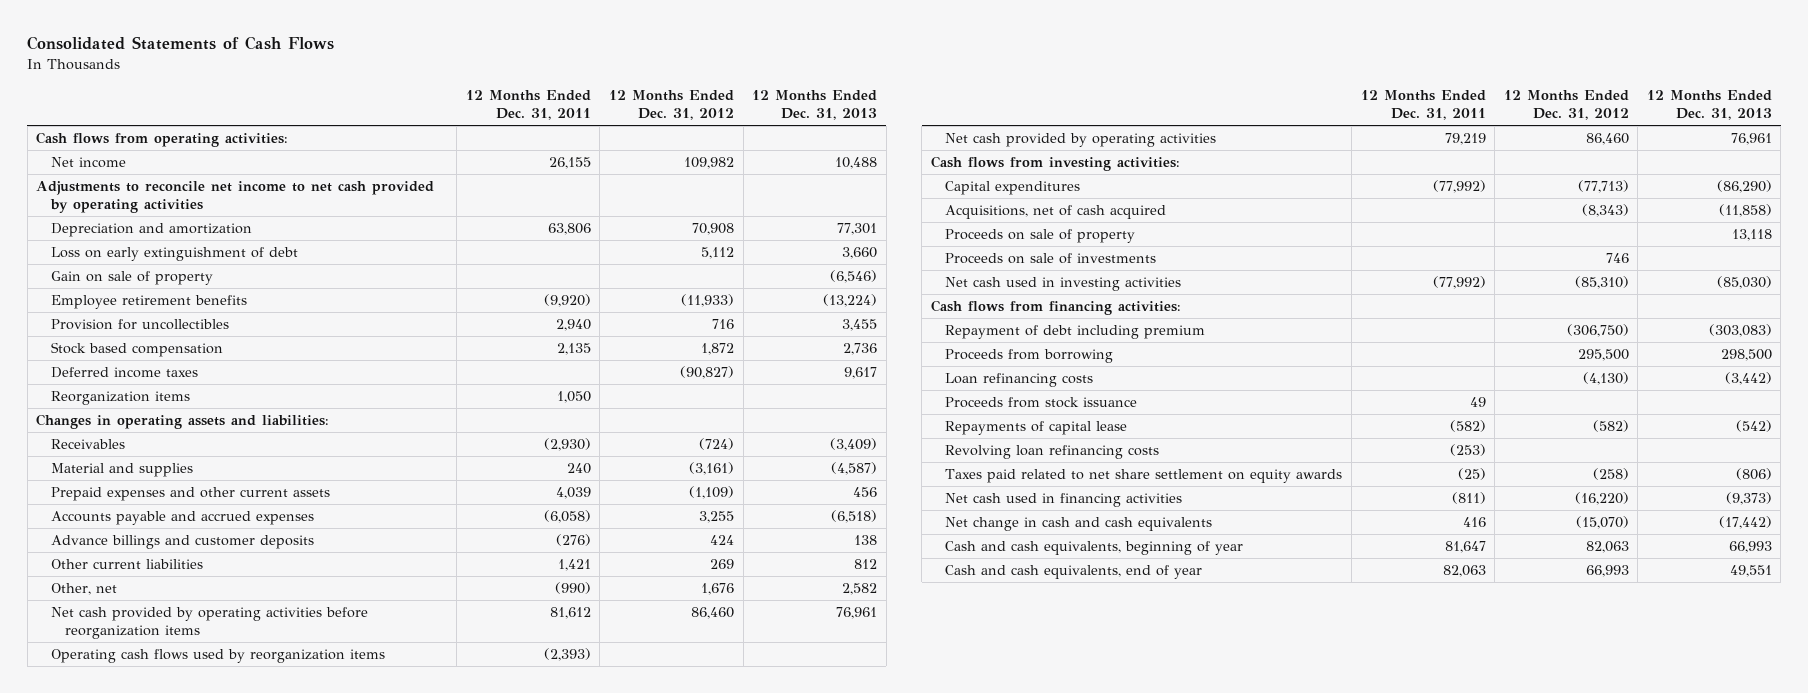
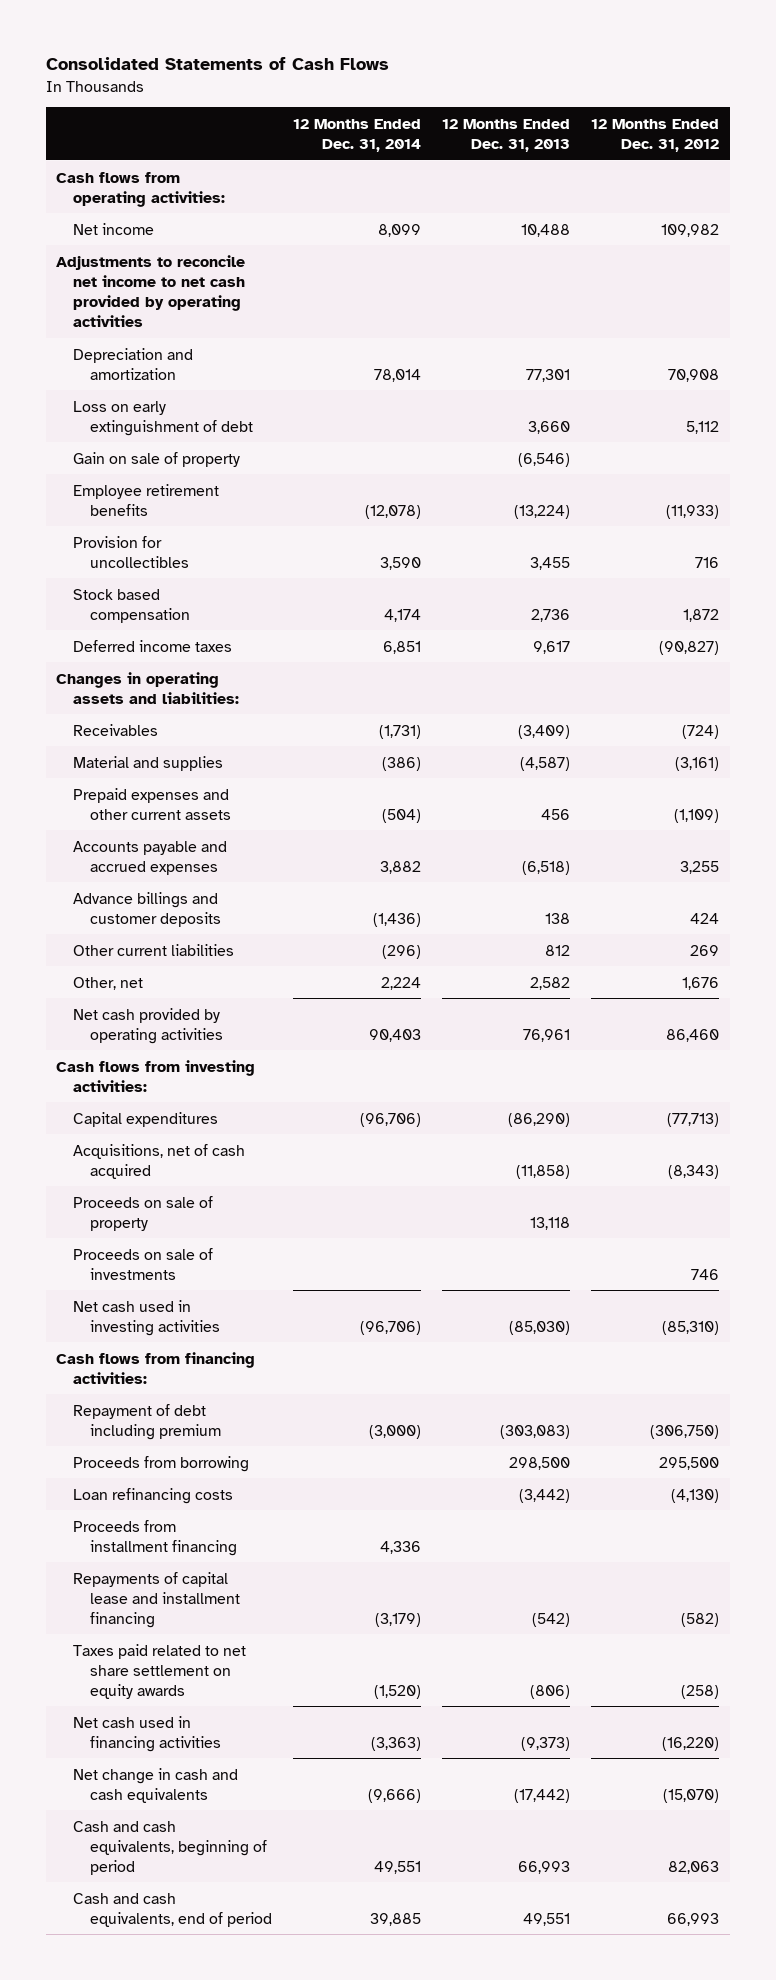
- | 12 Months Ended Dec. 31, 2011 | 12 Months Ended Dec. 31, 2012 | 12 Months Ended Dec. 31, 2013
+ | 12 Months Ended Dec. 31, 2014 | 12 Months Ended Dec. 31, 2013 | 12 Months Ended Dec. 31, 2012
- Reorganization items | 1,050 | |
- Net cash provided by operating activities before reorganization items | 81,612 | 86,460 | 76,961
- Operating cash flows used by reorganization items | (2,393) | |
- Proceeds from stock issuance | 49 | |
- Repayments of capital lease | (582) | (582) | (542)
- Revolving loan refinancing costs | (253) | |
+ Proceeds from installment financing | 4,336 | |
+ Repayments of capital lease and installment financing | (3,179) | (542) | (582)
- Cash and cash equivalents, beginning of year | 81,647 | 82,063 | 66,993
- Cash and cash equivalents, end of year | 82,063 | 66,993 | 49,551
+ Cash and cash equivalents, beginning of period | 49,551 | 66,993 | 82,063
+ Cash and cash equivalents, end of period | 39,885 | 49,551 | 66,993

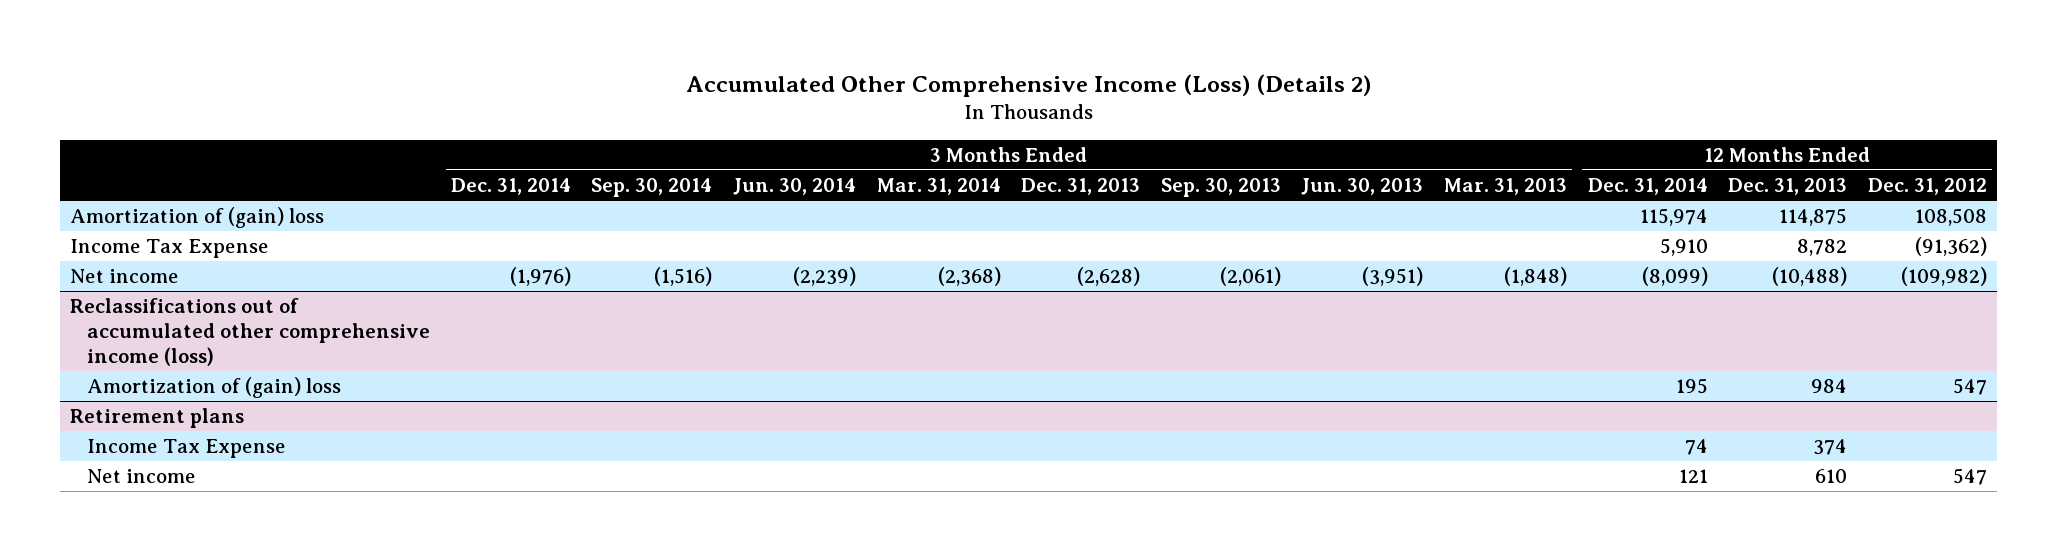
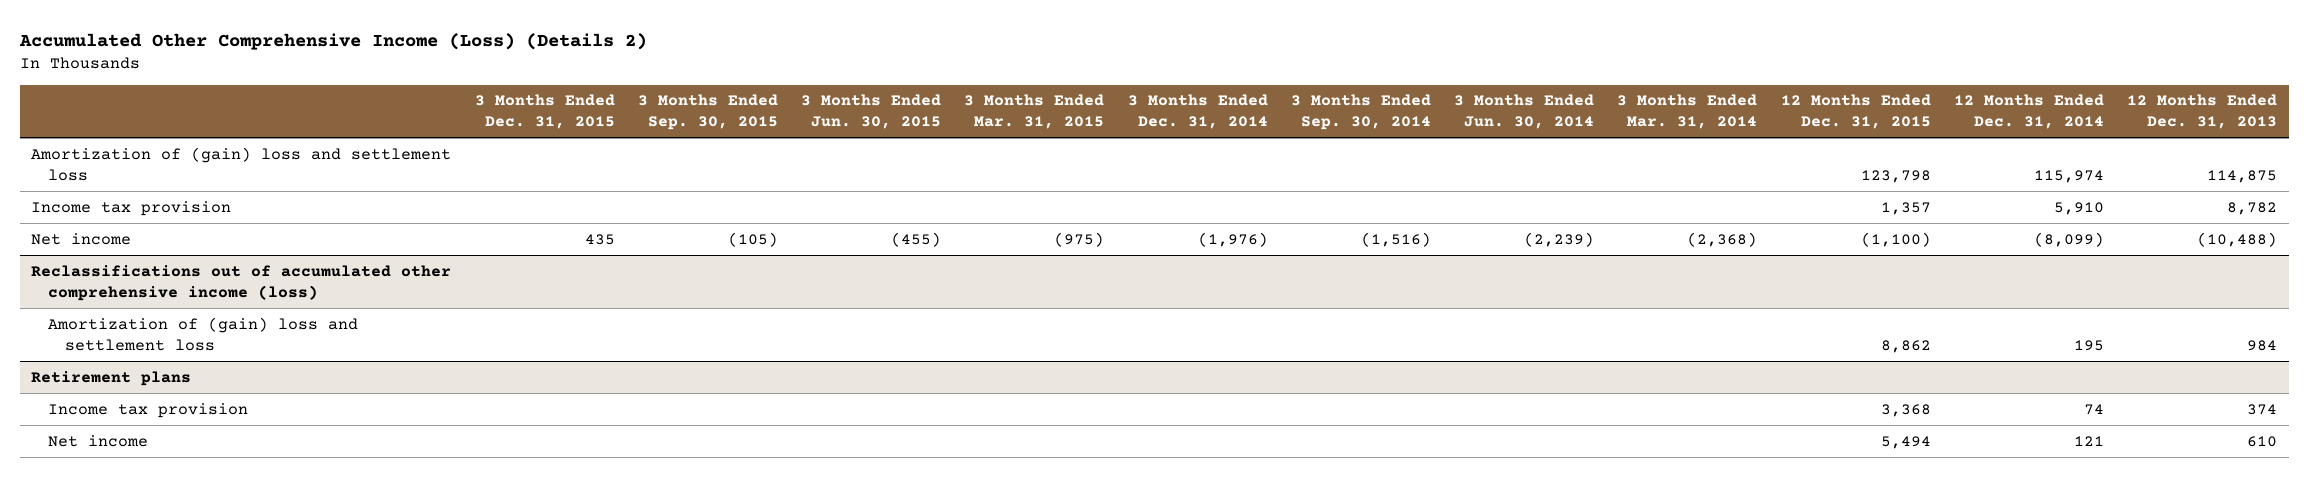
- | 3 Months Ended Dec. 31, 2014 | 3 Months Ended Sep. 30, 2014 | 3 Months Ended Jun. 30, 2014 | 3 Months Ended Mar. 31, 2014 | 3 Months Ended Dec. 31, 2013 | 3 Months Ended Sep. 30, 2013 | 3 Months Ended Jun. 30, 2013 | 3 Months Ended Mar. 31, 2013 | 12 Months Ended Dec. 31, 2014 | 12 Months Ended Dec. 31, 2013 | 12 Months Ended Dec. 31, 2012
+ | 3 Months Ended Dec. 31, 2015 | 3 Months Ended Sep. 30, 2015 | 3 Months Ended Jun. 30, 2015 | 3 Months Ended Mar. 31, 2015 | 3 Months Ended Dec. 31, 2014 | 3 Months Ended Sep. 30, 2014 | 3 Months Ended Jun. 30, 2014 | 3 Months Ended Mar. 31, 2014 | 12 Months Ended Dec. 31, 2015 | 12 Months Ended Dec. 31, 2014 | 12 Months Ended Dec. 31, 2013
- Amortization of (gain) loss | | | | | | | | | 115,974 | 114,875 | 108,508
- Income Tax Expense | | | | | | | | | 5,910 | 8,782 | (91,362)
+ Amortization of (gain) loss and settlement loss | | | | | | | | | 123,798 | 115,974 | 114,875
+ Income tax provision | | | | | | | | | 1,357 | 5,910 | 8,782
@ Reclassifications out of accumulated other comprehensive income (loss)
- Amortization of (gain) loss | | | | | | | | | 195 | 984 | 547
+ Amortization of (gain) loss and settlement loss | | | | | | | | | 8,862 | 195 | 984
@ Retirement plans
- Income Tax Expense | | | | | | | | | 74 | 374 |
+ Income tax provision | | | | | | | | | 3,368 | 74 | 374

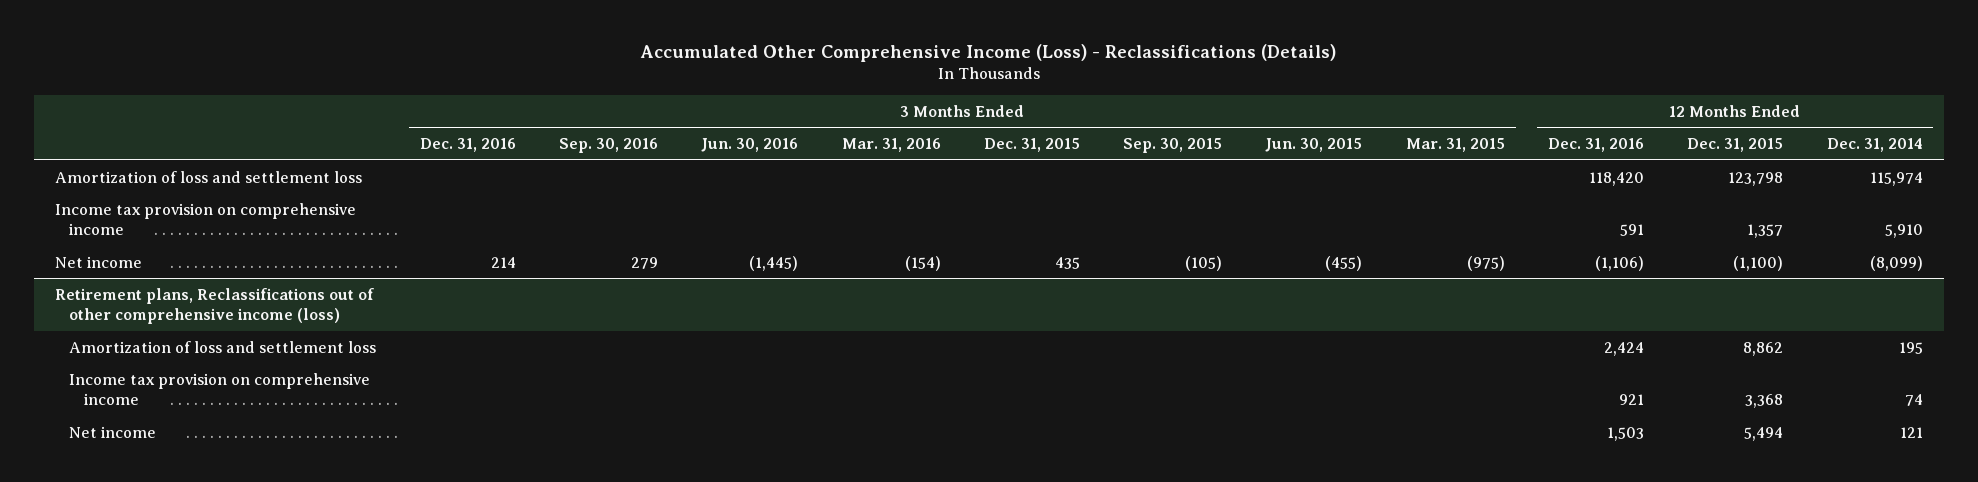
- Accumulated Other Comprehensive Income (Loss) (Details 2)
+ Accumulated Other Comprehensive Income (Loss) - Reclassifications (Details)
- | 3 Months Ended Dec. 31, 2015 | 3 Months Ended Sep. 30, 2015 | 3 Months Ended Jun. 30, 2015 | 3 Months Ended Mar. 31, 2015 | 3 Months Ended Dec. 31, 2014 | 3 Months Ended Sep. 30, 2014 | 3 Months Ended Jun. 30, 2014 | 3 Months Ended Mar. 31, 2014 | 12 Months Ended Dec. 31, 2015 | 12 Months Ended Dec. 31, 2014 | 12 Months Ended Dec. 31, 2013
+ | 3 Months Ended Dec. 31, 2016 | 3 Months Ended Sep. 30, 2016 | 3 Months Ended Jun. 30, 2016 | 3 Months Ended Mar. 31, 2016 | 3 Months Ended Dec. 31, 2015 | 3 Months Ended Sep. 30, 2015 | 3 Months Ended Jun. 30, 2015 | 3 Months Ended Mar. 31, 2015 | 12 Months Ended Dec. 31, 2016 | 12 Months Ended Dec. 31, 2015 | 12 Months Ended Dec. 31, 2014
- Amortization of (gain) loss and settlement loss | | | | | | | | | 123,798 | 115,974 | 114,875
- Income tax provision | | | | | | | | | 1,357 | 5,910 | 8,782
+ Amortization of loss and settlement loss | | | | | | | | | 118,420 | 123,798 | 115,974
+ Income tax provision on comprehensive income | | | | | | | | | 591 | 1,357 | 5,910
- Reclassifications out of accumulated other comprehensive income (loss)
- Amortization of (gain) loss and settlement loss | | | | | | | | | 8,862 | 195 | 984
- Retirement plans
- Income tax provision | | | | | | | | | 3,368 | 74 | 374
+ Retirement plans, Reclassifications out of other comprehensive income (loss)
+ Amortization of loss and settlement loss | | | | | | | | | 2,424 | 8,862 | 195
+ Income tax provision on comprehensive income | | | | | | | | | 921 | 3,368 | 74

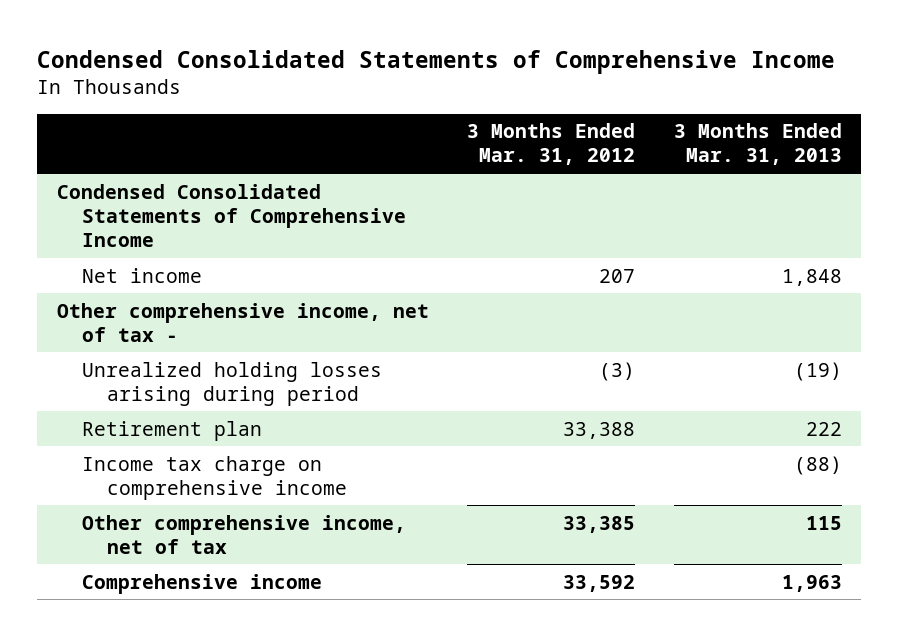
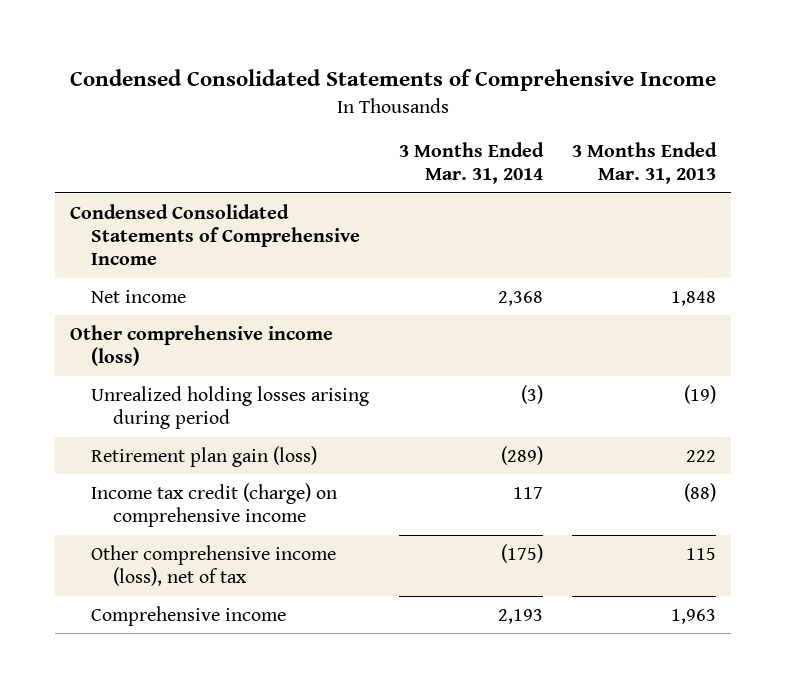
- | 3 Months Ended Mar. 31, 2012 | 3 Months Ended Mar. 31, 2013
+ | 3 Months Ended Mar. 31, 2014 | 3 Months Ended Mar. 31, 2013
- Other comprehensive income, net of tax -
+ Other comprehensive income (loss)
- Retirement plan | 33,388 | 222
- Income tax charge on comprehensive income | | (88)
- Other comprehensive income, net of tax | 33,385 | 115
+ Retirement plan gain (loss) | (289) | 222
+ Income tax credit (charge) on comprehensive income | 117 | (88)
+ Other comprehensive income (loss), net of tax | (175) | 115

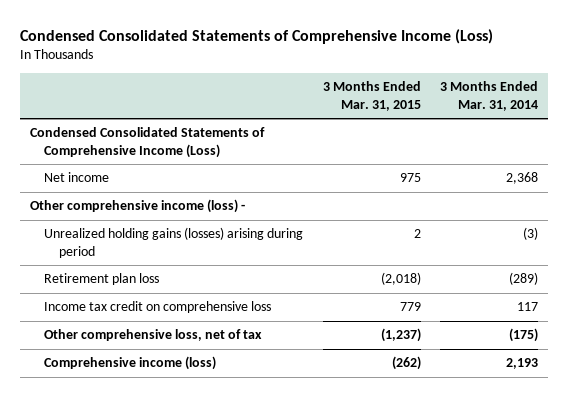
- Condensed Consolidated Statements of Comprehensive Income
+ Condensed Consolidated Statements of Comprehensive Income (Loss)
- | 3 Months Ended Mar. 31, 2014 | 3 Months Ended Mar. 31, 2013
+ | 3 Months Ended Mar. 31, 2015 | 3 Months Ended Mar. 31, 2014
- Condensed Consolidated Statements of Comprehensive Income
+ Condensed Consolidated Statements of Comprehensive Income (Loss)
- Other comprehensive income (loss)
- Unrealized holding losses arising during period | (3) | (19)
- Retirement plan gain (loss) | (289) | 222
- Income tax credit (charge) on comprehensive income | 117 | (88)
- Other comprehensive income (loss), net of tax | (175) | 115
- Comprehensive income | 2,193 | 1,963
+ Other comprehensive income (loss) -
+ Unrealized holding gains (losses) arising during period | 2 | (3)
+ Retirement plan loss | (2,018) | (289)
+ Income tax credit on comprehensive loss | 779 | 117
+ Other comprehensive loss, net of tax | (1,237) | (175)
+ Comprehensive income (loss) | (262) | 2,193

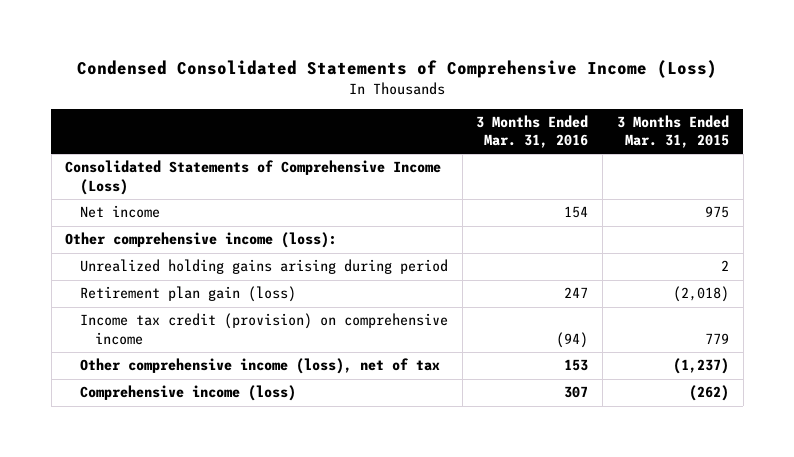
- | 3 Months Ended Mar. 31, 2015 | 3 Months Ended Mar. 31, 2014
+ | 3 Months Ended Mar. 31, 2016 | 3 Months Ended Mar. 31, 2015
- Condensed Consolidated Statements of Comprehensive Income (Loss)
+ Consolidated Statements of Comprehensive Income (Loss)
- Other comprehensive income (loss) -
- Unrealized holding gains (losses) arising during period | 2 | (3)
- Retirement plan loss | (2,018) | (289)
- Income tax credit on comprehensive loss | 779 | 117
- Other comprehensive loss, net of tax | (1,237) | (175)
+ Other comprehensive income (loss):
+ Unrealized holding gains arising during period | | 2
+ Retirement plan gain (loss) | 247 | (2,018)
+ Income tax credit (provision) on comprehensive income | (94) | 779
+ Other comprehensive income (loss), net of tax | 153 | (1,237)

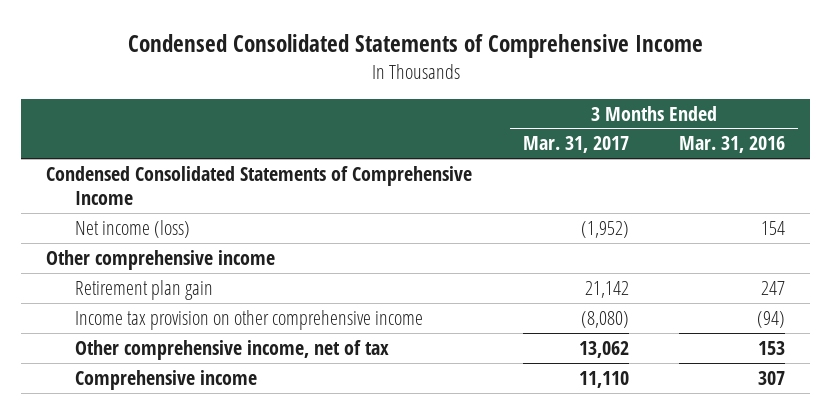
- Condensed Consolidated Statements of Comprehensive Income (Loss)
+ Condensed Consolidated Statements of Comprehensive Income
- | 3 Months Ended Mar. 31, 2016 | 3 Months Ended Mar. 31, 2015
+ | 3 Months Ended Mar. 31, 2017 | 3 Months Ended Mar. 31, 2016
- Consolidated Statements of Comprehensive Income (Loss)
- Net income | 154 | 975
- Other comprehensive income (loss):
- Unrealized holding gains arising during period | | 2
- Retirement plan gain (loss) | 247 | (2,018)
- Income tax credit (provision) on comprehensive income | (94) | 779
- Other comprehensive income (loss), net of tax | 153 | (1,237)
- Comprehensive income (loss) | 307 | (262)
+ Condensed Consolidated Statements of Comprehensive Income
+ Net income (loss) | (1,952) | 154
+ Other comprehensive income
+ Retirement plan gain | 21,142 | 247
+ Income tax provision on other comprehensive income | (8,080) | (94)
+ Other comprehensive income, net of tax | 13,062 | 153
+ Comprehensive income | 11,110 | 307

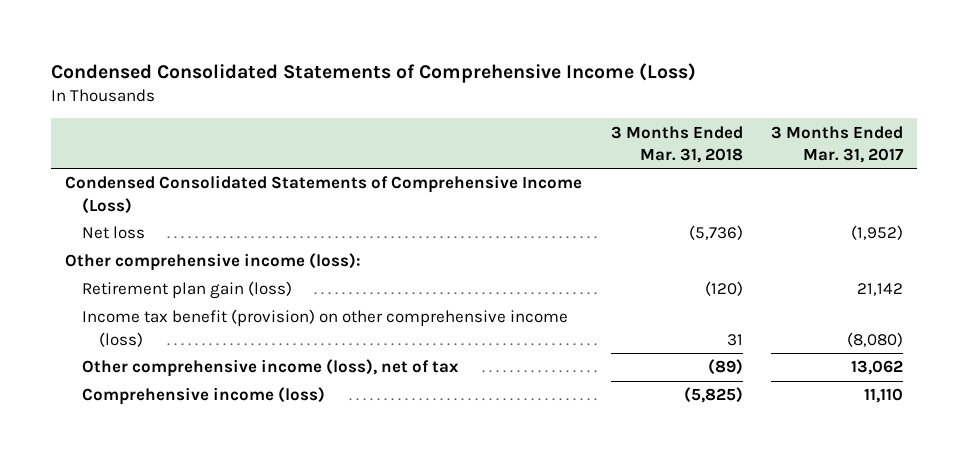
- Condensed Consolidated Statements of Comprehensive Income
+ Condensed Consolidated Statements of Comprehensive Income (Loss)
- | 3 Months Ended Mar. 31, 2017 | 3 Months Ended Mar. 31, 2016
+ | 3 Months Ended Mar. 31, 2018 | 3 Months Ended Mar. 31, 2017
- Condensed Consolidated Statements of Comprehensive Income
- Net income (loss) | (1,952) | 154
- Other comprehensive income
- Retirement plan gain | 21,142 | 247
- Income tax provision on other comprehensive income | (8,080) | (94)
- Other comprehensive income, net of tax | 13,062 | 153
- Comprehensive income | 11,110 | 307
+ Condensed Consolidated Statements of Comprehensive Income (Loss)
+ Net loss | (5,736) | (1,952)
+ Other comprehensive income (loss):
+ Retirement plan gain (loss) | (120) | 21,142
+ Income tax benefit (provision) on other comprehensive income (loss) | 31 | (8,080)
+ Other comprehensive income (loss), net of tax | (89) | 13,062
+ Comprehensive income (loss) | (5,825) | 11,110

